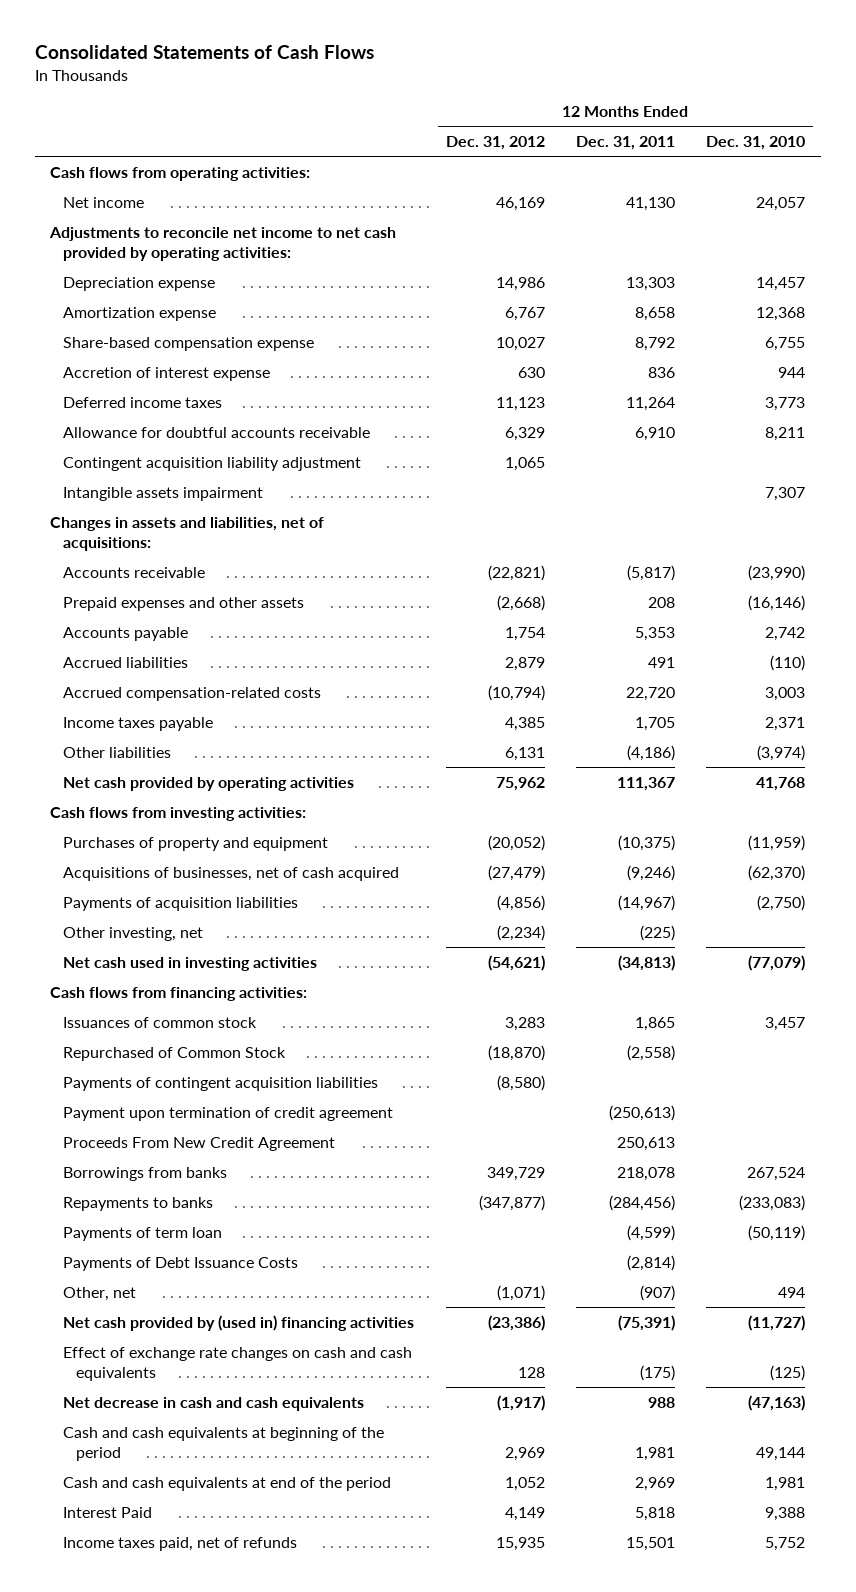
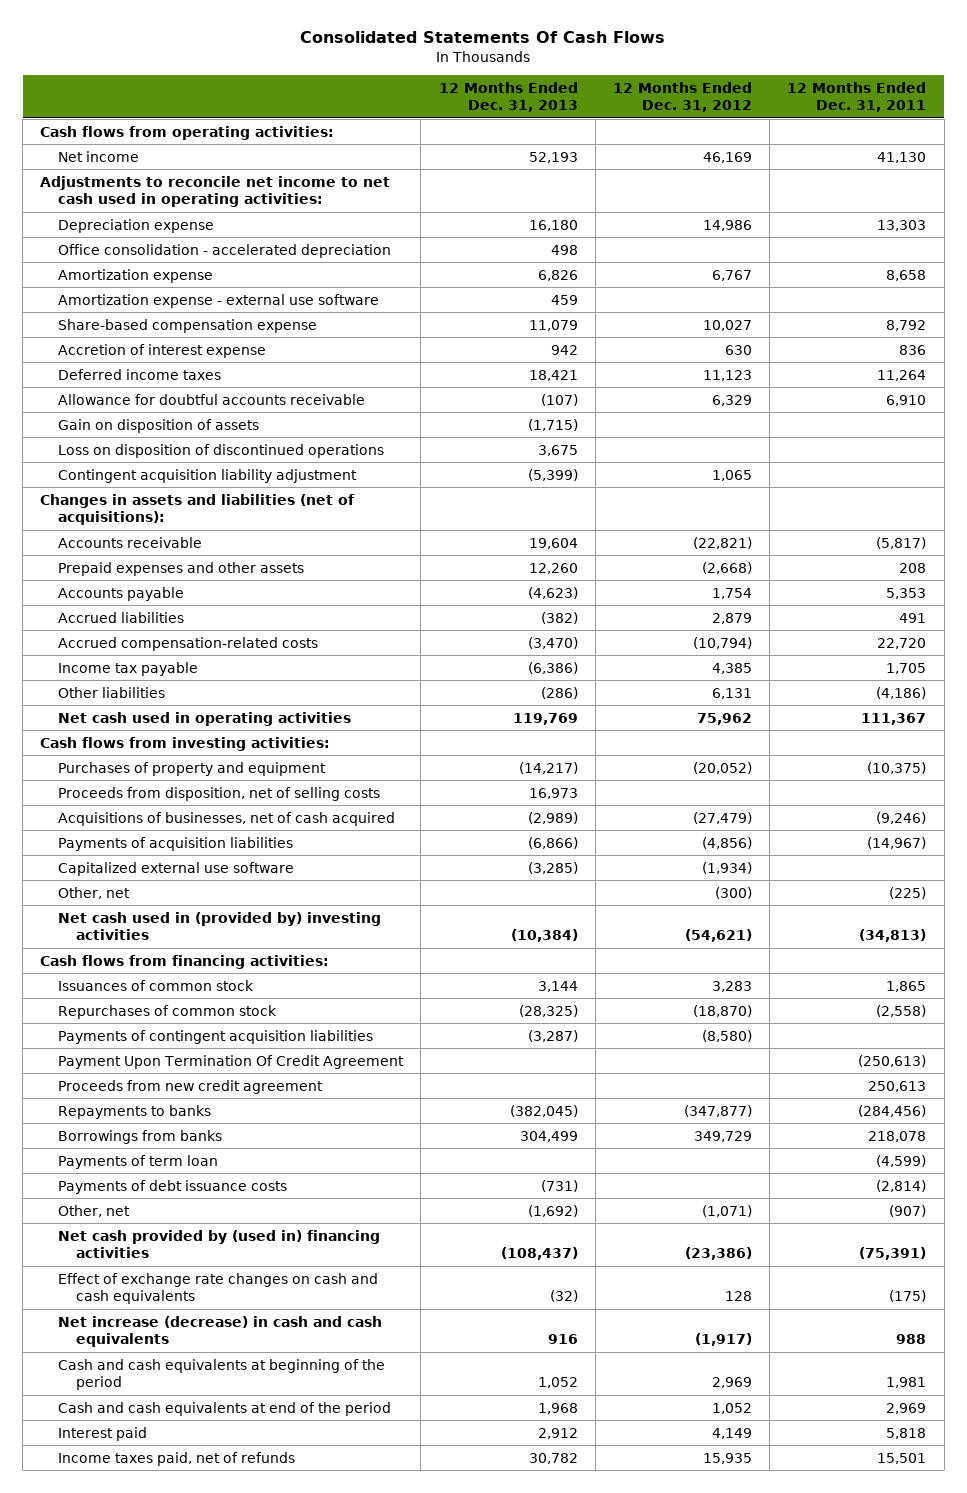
- Consolidated Statements of Cash Flows
+ Consolidated Statements Of Cash Flows
- | 12 Months Ended Dec. 31, 2012 | 12 Months Ended Dec. 31, 2011 | 12 Months Ended Dec. 31, 2010
+ | 12 Months Ended Dec. 31, 2013 | 12 Months Ended Dec. 31, 2012 | 12 Months Ended Dec. 31, 2011
- Adjustments to reconcile net income to net cash provided by operating activities:
+ Adjustments to reconcile net income to net cash used in operating activities:
+ Office consolidation - accelerated depreciation | 498 | |
+ Amortization expense - external use software | 459 | |
+ Gain on disposition of assets | (1,715) | |
+ Loss on disposition of discontinued operations | 3,675 | |
- Intangible assets impairment | | | 7,307
- Changes in assets and liabilities, net of acquisitions:
+ Changes in assets and liabilities (net of acquisitions):
- Income taxes payable | 4,385 | 1,705 | 2,371
+ Income tax payable | (6,386) | 4,385 | 1,705
- Net cash provided by operating activities | 75,962 | 111,367 | 41,768
+ Net cash used in operating activities | 119,769 | 75,962 | 111,367
+ Proceeds from disposition, net of selling costs | 16,973 | |
- Other investing, net | (2,234) | (225) |
- Net cash used in investing activities | (54,621) | (34,813) | (77,079)
+ Capitalized external use software | (3,285) | (1,934) |
+ Other, net | | (300) | (225)
+ Net cash used in (provided by) investing activities | (10,384) | (54,621) | (34,813)
- Repurchased of Common Stock | (18,870) | (2,558) |
+ Repurchases of common stock | (28,325) | (18,870) | (2,558)
- Payment upon termination of credit agreement | | (250,613) |
- Proceeds From New Credit Agreement | | 250,613 |
+ Payment Upon Termination Of Credit Agreement | | | (250,613)
+ Proceeds from new credit agreement | | | 250,613
moved down: Borrowings from banks | 304,499 | 349,729 | 218,078
- Payments of Debt Issuance Costs | | (2,814) |
+ Payments of debt issuance costs | (731) | | (2,814)
- Net decrease in cash and cash equivalents | (1,917) | 988 | (47,163)
+ Net increase (decrease) in cash and cash equivalents | 916 | (1,917) | 988
- Interest Paid | 4,149 | 5,818 | 9,388
+ Interest paid | 2,912 | 4,149 | 5,818

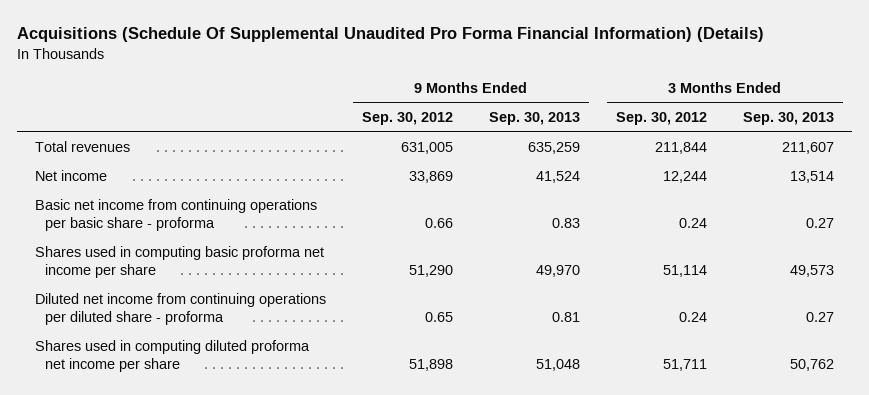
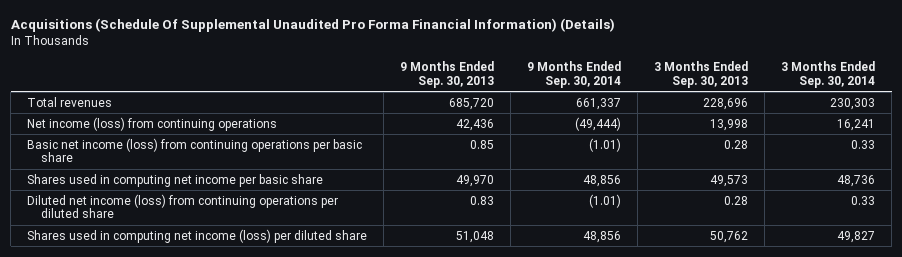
- | 9 Months Ended Sep. 30, 2012 | 9 Months Ended Sep. 30, 2013 | 3 Months Ended Sep. 30, 2012 | 3 Months Ended Sep. 30, 2013
+ | 9 Months Ended Sep. 30, 2013 | 9 Months Ended Sep. 30, 2014 | 3 Months Ended Sep. 30, 2013 | 3 Months Ended Sep. 30, 2014
- Total revenues | 631,005 | 635,259 | 211,844 | 211,607
- Net income | 33,869 | 41,524 | 12,244 | 13,514
- Basic net income from continuing operations per basic share - proforma | 0.66 | 0.83 | 0.24 | 0.27
- Shares used in computing basic proforma net income per share | 51,290 | 49,970 | 51,114 | 49,573
- Diluted net income from continuing operations per diluted share - proforma | 0.65 | 0.81 | 0.24 | 0.27
- Shares used in computing diluted proforma net income per share | 51,898 | 51,048 | 51,711 | 50,762
+ Total revenues | 685,720 | 661,337 | 228,696 | 230,303
+ Net income (loss) from continuing operations | 42,436 | (49,444) | 13,998 | 16,241
+ Basic net income (loss) from continuing operations per basic share | 0.85 | (1.01) | 0.28 | 0.33
+ Shares used in computing net income per basic share | 49,970 | 48,856 | 49,573 | 48,736
+ Diluted net income (loss) from continuing operations per diluted share | 0.83 | (1.01) | 0.28 | 0.33
+ Shares used in computing net income (loss) per diluted share | 51,048 | 48,856 | 50,762 | 49,827

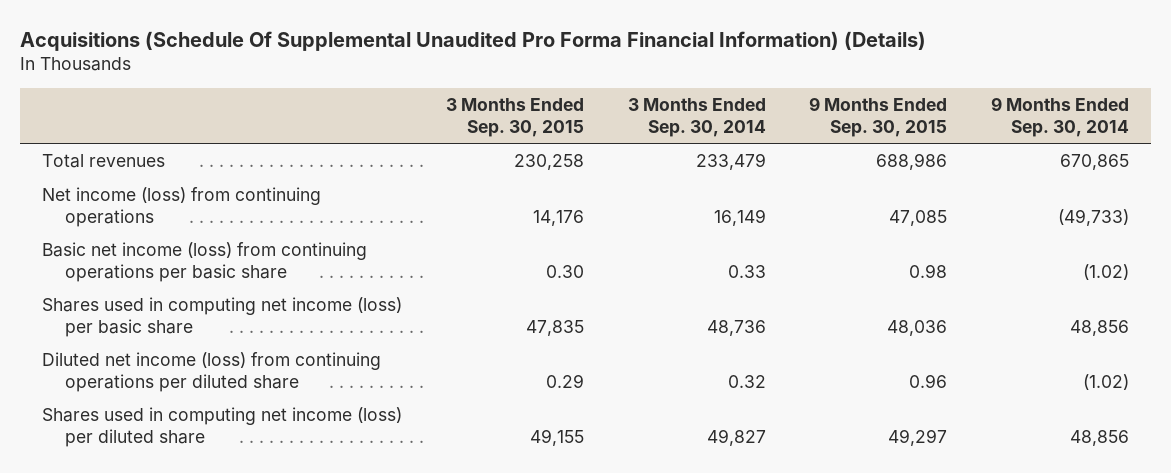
- | 9 Months Ended Sep. 30, 2013 | 9 Months Ended Sep. 30, 2014 | 3 Months Ended Sep. 30, 2013 | 3 Months Ended Sep. 30, 2014
+ | 3 Months Ended Sep. 30, 2015 | 3 Months Ended Sep. 30, 2014 | 9 Months Ended Sep. 30, 2015 | 9 Months Ended Sep. 30, 2014
- Total revenues | 685,720 | 661,337 | 228,696 | 230,303
- Net income (loss) from continuing operations | 42,436 | (49,444) | 13,998 | 16,241
- Basic net income (loss) from continuing operations per basic share | 0.85 | (1.01) | 0.28 | 0.33
- Shares used in computing net income per basic share | 49,970 | 48,856 | 49,573 | 48,736
- Diluted net income (loss) from continuing operations per diluted share | 0.83 | (1.01) | 0.28 | 0.33
+ Total revenues | 230,258 | 233,479 | 688,986 | 670,865
+ Net income (loss) from continuing operations | 14,176 | 16,149 | 47,085 | (49,733)
+ Basic net income (loss) from continuing operations per basic share | 0.30 | 0.33 | 0.98 | (1.02)
+ Shares used in computing net income (loss) per basic share | 47,835 | 48,736 | 48,036 | 48,856
+ Diluted net income (loss) from continuing operations per diluted share | 0.29 | 0.32 | 0.96 | (1.02)

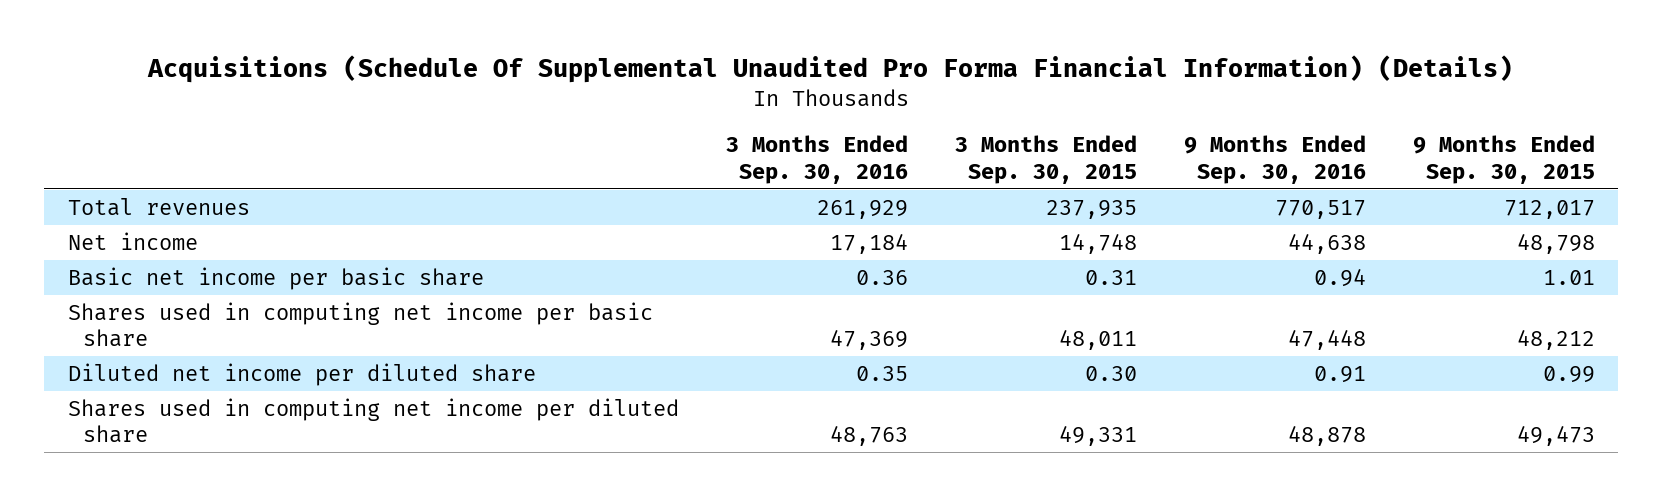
- | 3 Months Ended Sep. 30, 2015 | 3 Months Ended Sep. 30, 2014 | 9 Months Ended Sep. 30, 2015 | 9 Months Ended Sep. 30, 2014
+ | 3 Months Ended Sep. 30, 2016 | 3 Months Ended Sep. 30, 2015 | 9 Months Ended Sep. 30, 2016 | 9 Months Ended Sep. 30, 2015
- Total revenues | 230,258 | 233,479 | 688,986 | 670,865
- Net income (loss) from continuing operations | 14,176 | 16,149 | 47,085 | (49,733)
- Basic net income (loss) from continuing operations per basic share | 0.30 | 0.33 | 0.98 | (1.02)
- Shares used in computing net income (loss) per basic share | 47,835 | 48,736 | 48,036 | 48,856
- Diluted net income (loss) from continuing operations per diluted share | 0.29 | 0.32 | 0.96 | (1.02)
- Shares used in computing net income (loss) per diluted share | 49,155 | 49,827 | 49,297 | 48,856
+ Total revenues | 261,929 | 237,935 | 770,517 | 712,017
+ Net income | 17,184 | 14,748 | 44,638 | 48,798
+ Basic net income per basic share | 0.36 | 0.31 | 0.94 | 1.01
+ Shares used in computing net income per basic share | 47,369 | 48,011 | 47,448 | 48,212
+ Diluted net income per diluted share | 0.35 | 0.30 | 0.91 | 0.99
+ Shares used in computing net income per diluted share | 48,763 | 49,331 | 48,878 | 49,473

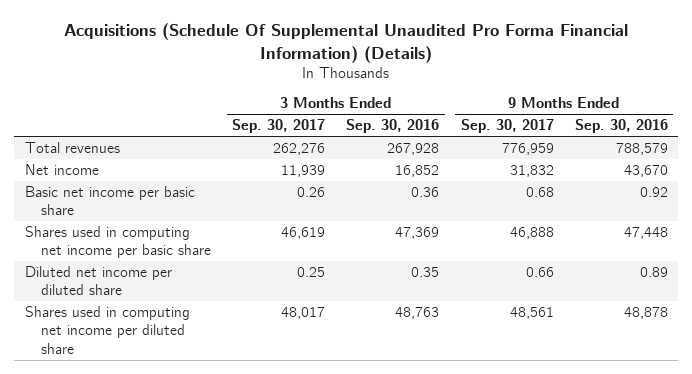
- | 3 Months Ended Sep. 30, 2016 | 3 Months Ended Sep. 30, 2015 | 9 Months Ended Sep. 30, 2016 | 9 Months Ended Sep. 30, 2015
+ | 3 Months Ended Sep. 30, 2017 | 3 Months Ended Sep. 30, 2016 | 9 Months Ended Sep. 30, 2017 | 9 Months Ended Sep. 30, 2016
- Total revenues | 261,929 | 237,935 | 770,517 | 712,017
- Net income | 17,184 | 14,748 | 44,638 | 48,798
- Basic net income per basic share | 0.36 | 0.31 | 0.94 | 1.01
+ Total revenues | 262,276 | 267,928 | 776,959 | 788,579
+ Net income | 11,939 | 16,852 | 31,832 | 43,670
+ Basic net income per basic share | 0.26 | 0.36 | 0.68 | 0.92
- Diluted net income per diluted share | 0.35 | 0.30 | 0.91 | 0.99
+ Diluted net income per diluted share | 0.25 | 0.35 | 0.66 | 0.89

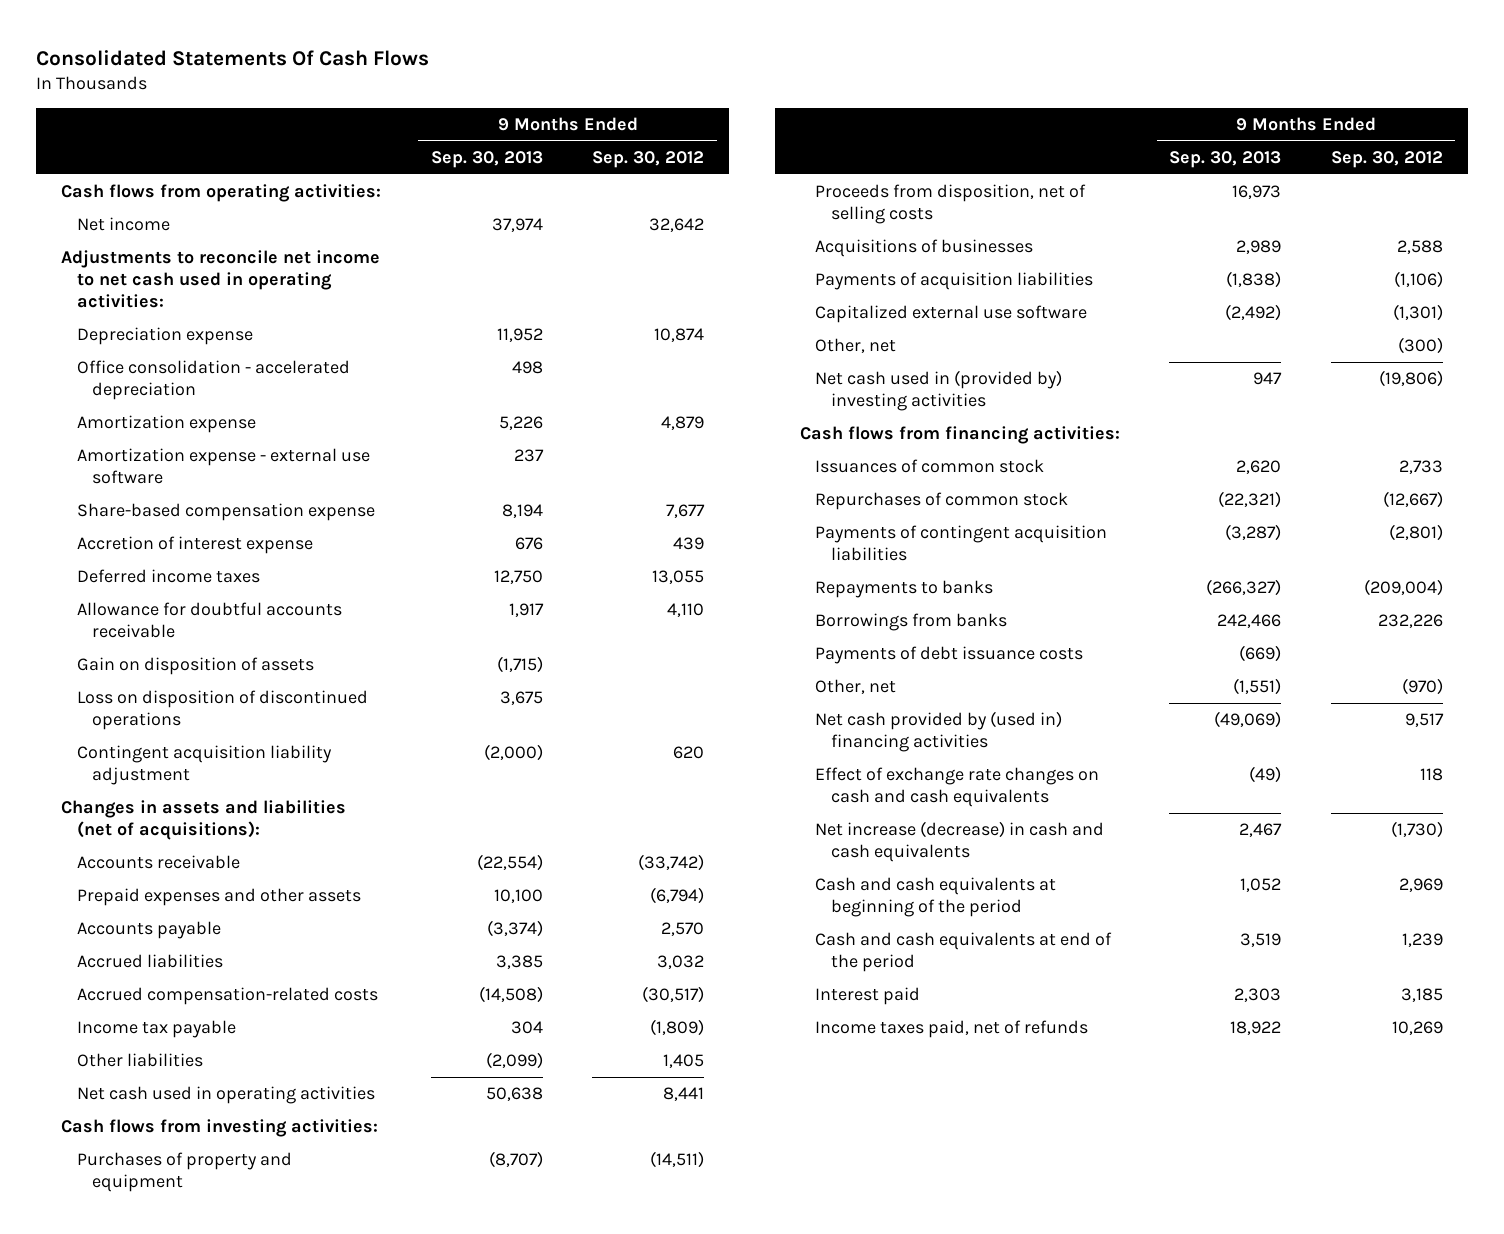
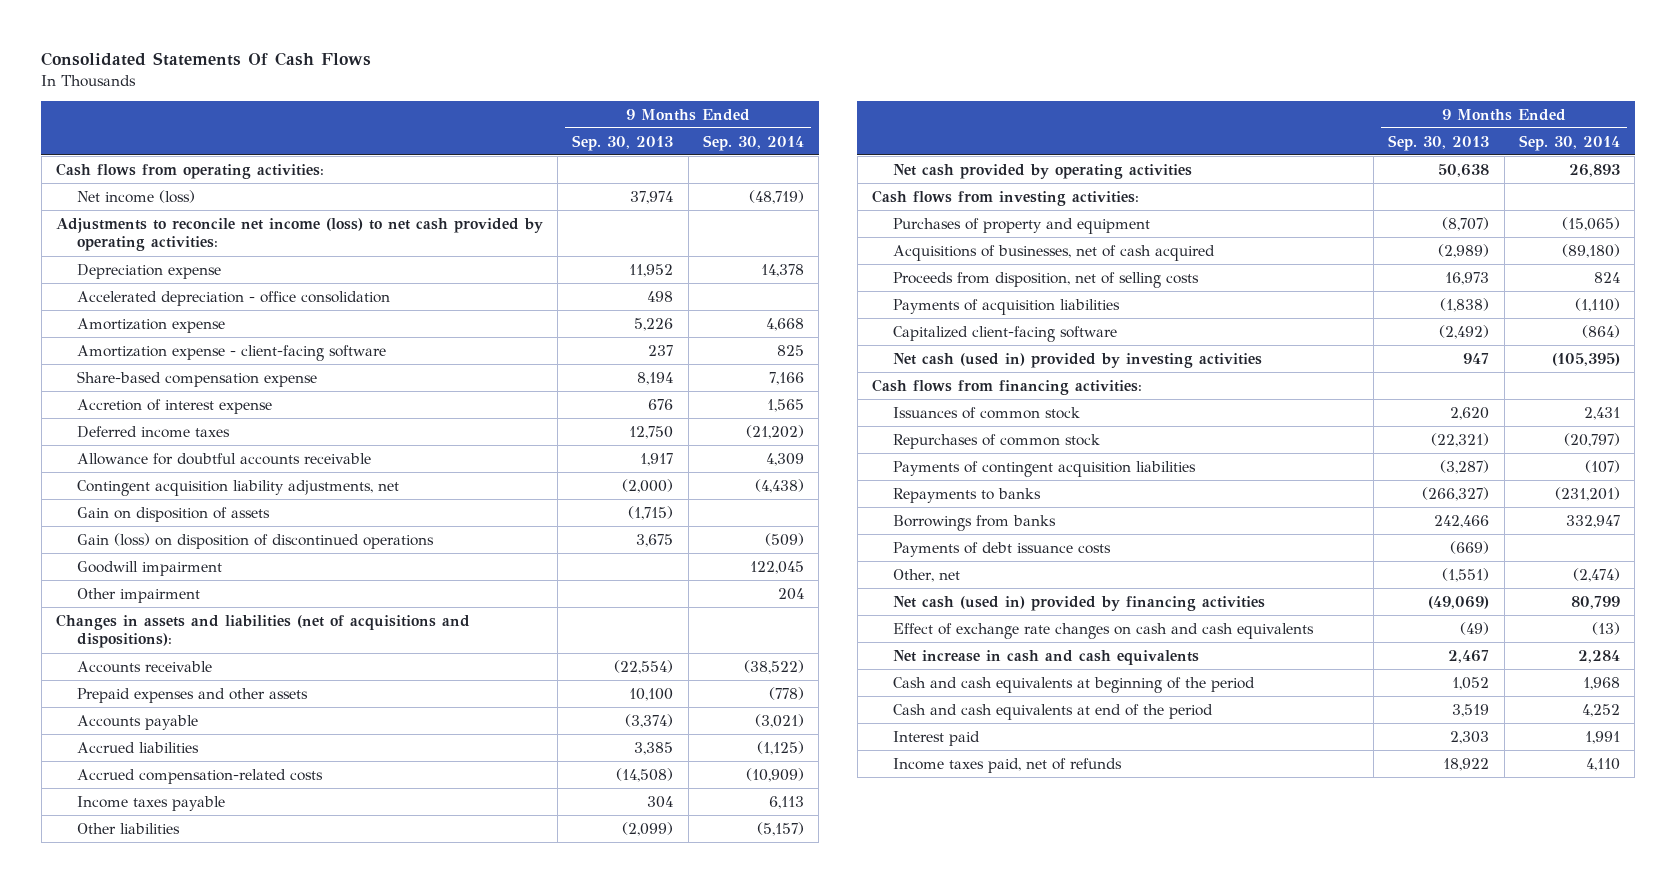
- | 9 Months Ended Sep. 30, 2013 | 9 Months Ended Sep. 30, 2012
+ | 9 Months Ended Sep. 30, 2013 | 9 Months Ended Sep. 30, 2014
- Net income | 37,974 | 32,642
- Adjustments to reconcile net income to net cash used in operating activities:
+ Net income (loss) | 37,974 | (48,719)
+ Adjustments to reconcile net income (loss) to net cash provided by operating activities:
- Office consolidation - accelerated depreciation | 498 |
+ Accelerated depreciation - office consolidation | 498 |
- Amortization expense - external use software | 237 |
+ Amortization expense - client-facing software | 237 | 825
+ Contingent acquisition liability adjustments, net | (2,000) | (4,438)
- Loss on disposition of discontinued operations | 3,675 |
- Contingent acquisition liability adjustment | (2,000) | 620
- Changes in assets and liabilities (net of acquisitions):
+ Gain (loss) on disposition of discontinued operations | 3,675 | (509)
+ Goodwill impairment | | 122,045
+ Other impairment | | 204
+ Changes in assets and liabilities (net of acquisitions and dispositions):
- Income tax payable | 304 | (1,809)
+ Income taxes payable | 304 | 6,113
- Net cash used in operating activities | 50,638 | 8,441
+ Net cash provided by operating activities | 50,638 | 26,893
+ Acquisitions of businesses, net of cash acquired | (2,989) | (89,180)
- Acquisitions of businesses | 2,989 | 2,588
- Capitalized external use software | (2,492) | (1,301)
- Other, net | | (300)
- Net cash used in (provided by) investing activities | 947 | (19,806)
+ Capitalized client-facing software | (2,492) | (864)
+ Net cash (used in) provided by investing activities | 947 | (105,395)
- Net cash provided by (used in) financing activities | (49,069) | 9,517
+ Net cash (used in) provided by financing activities | (49,069) | 80,799
- Net increase (decrease) in cash and cash equivalents | 2,467 | (1,730)
+ Net increase in cash and cash equivalents | 2,467 | 2,284

